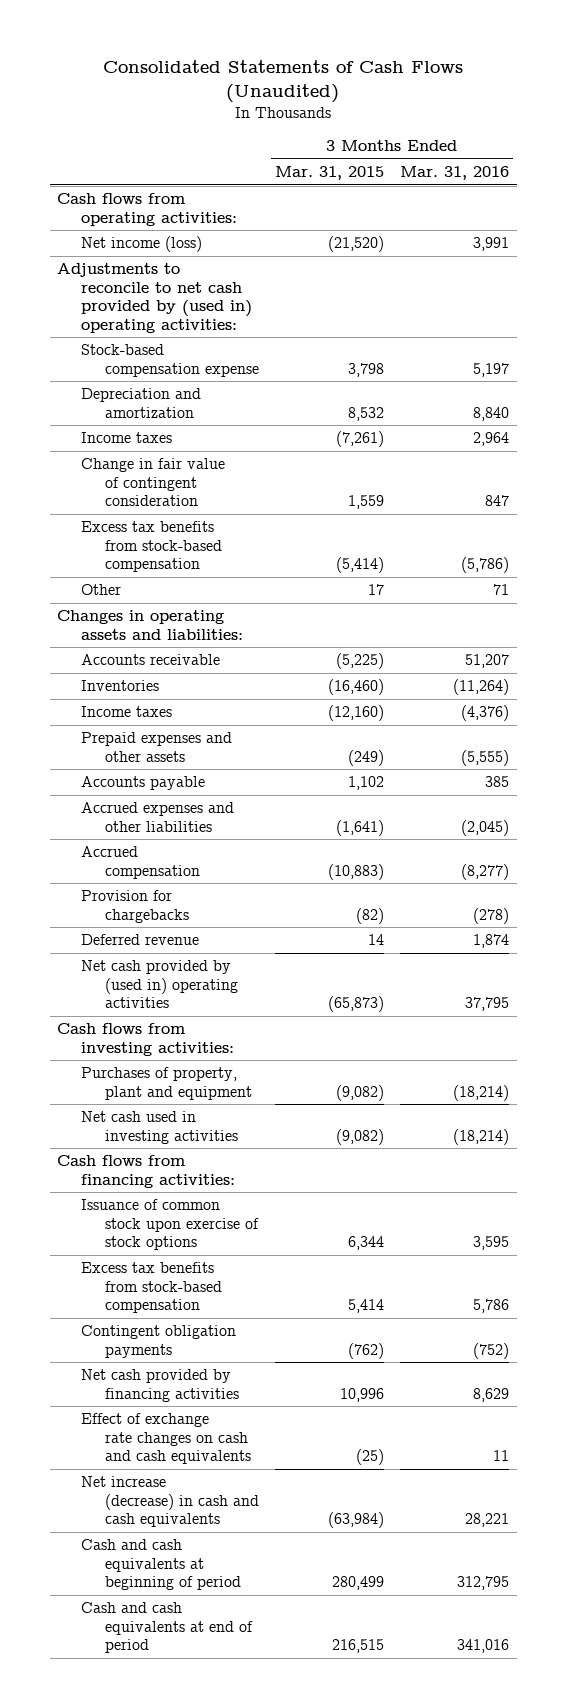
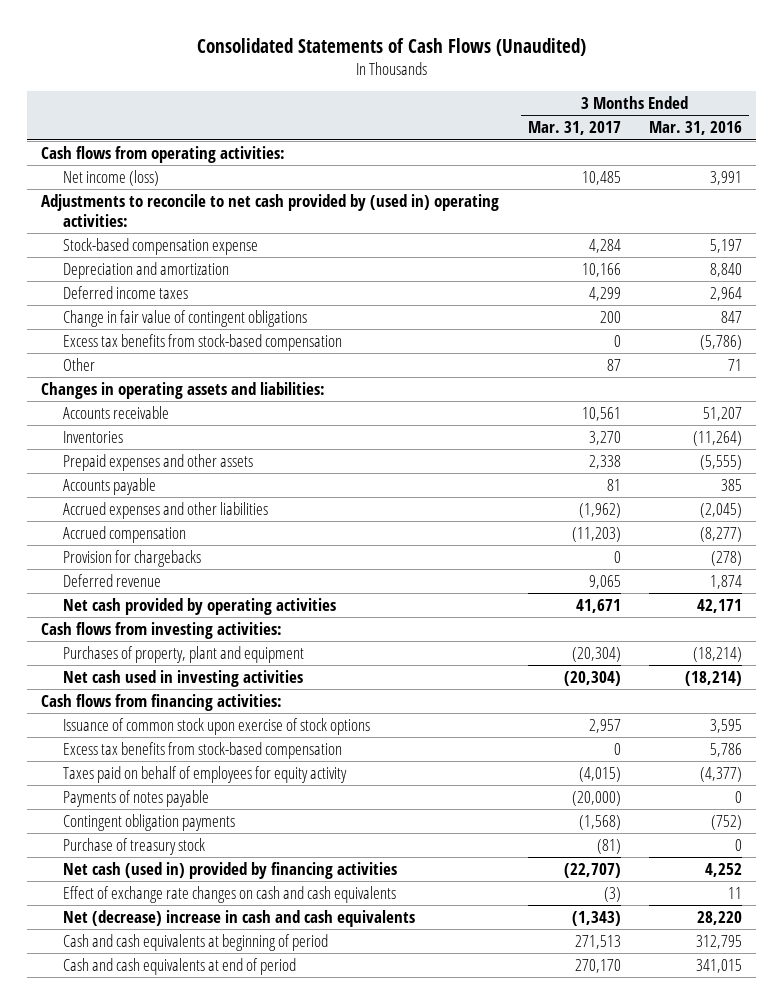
- | 3 Months Ended Mar. 31, 2015 | 3 Months Ended Mar. 31, 2016
+ | 3 Months Ended Mar. 31, 2017 | 3 Months Ended Mar. 31, 2016
- Income taxes | (7,261) | 2,964
- Change in fair value of contingent consideration | 1,559 | 847
+ Deferred income taxes | 4,299 | 2,964
+ Change in fair value of contingent obligations | 200 | 847
- Income taxes | (12,160) | (4,376)
- Net cash provided by (used in) operating activities | (65,873) | 37,795
+ Net cash provided by operating activities | 41,671 | 42,171
+ Taxes paid on behalf of employees for equity activity | (4,015) | (4,377)
+ Payments of notes payable | (20,000) | 0
- Net cash provided by financing activities | 10,996 | 8,629
+ Purchase of treasury stock | (81) | 0
+ Net cash (used in) provided by financing activities | (22,707) | 4,252
- Net increase (decrease) in cash and cash equivalents | (63,984) | 28,221
+ Net (decrease) increase in cash and cash equivalents | (1,343) | 28,220
- Cash and cash equivalents at end of period | 216,515 | 341,016
+ Cash and cash equivalents at end of period | 270,170 | 341,015

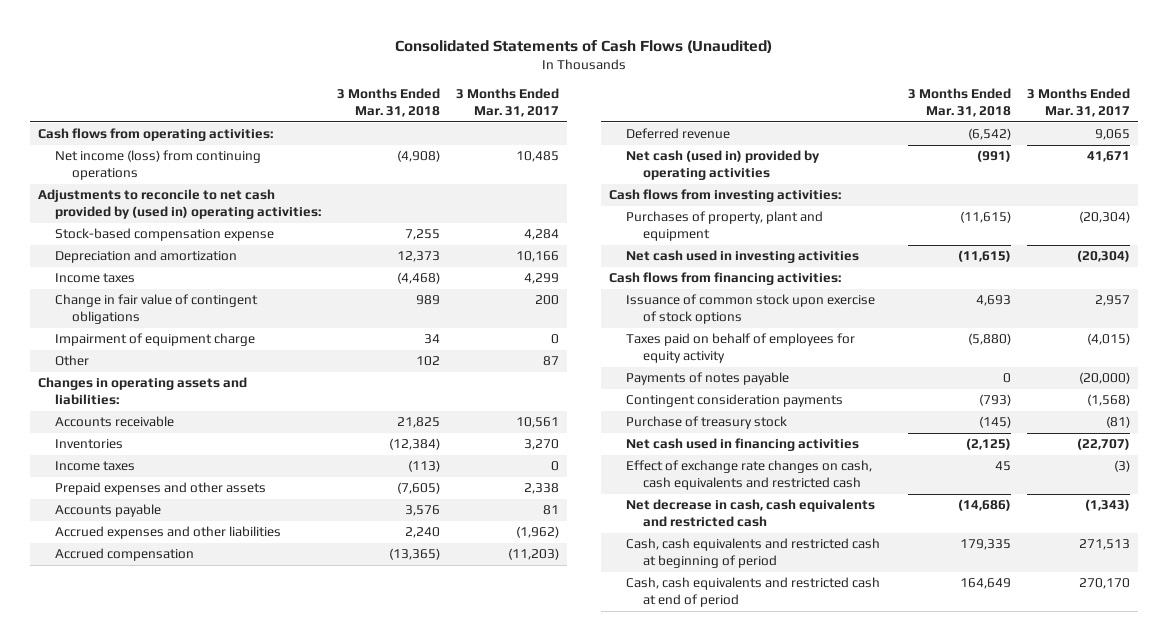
- | 3 Months Ended Mar. 31, 2017 | 3 Months Ended Mar. 31, 2016
+ | 3 Months Ended Mar. 31, 2018 | 3 Months Ended Mar. 31, 2017
- Net income (loss) | 10,485 | 3,991
+ Net income (loss) from continuing operations | (4,908) | 10,485
- Deferred income taxes | 4,299 | 2,964
+ Income taxes | (4,468) | 4,299
- Excess tax benefits from stock-based compensation | 0 | (5,786)
+ Impairment of equipment charge | 34 | 0
+ Income taxes | (113) | 0
- Provision for chargebacks | 0 | (278)
- Net cash provided by operating activities | 41,671 | 42,171
+ Net cash (used in) provided by operating activities | (991) | 41,671
- Excess tax benefits from stock-based compensation | 0 | 5,786
- Contingent obligation payments | (1,568) | (752)
+ Contingent consideration payments | (793) | (1,568)
- Net cash (used in) provided by financing activities | (22,707) | 4,252
- Effect of exchange rate changes on cash and cash equivalents | (3) | 11
- Net (decrease) increase in cash and cash equivalents | (1,343) | 28,220
- Cash and cash equivalents at beginning of period | 271,513 | 312,795
- Cash and cash equivalents at end of period | 270,170 | 341,015
+ Net cash used in financing activities | (2,125) | (22,707)
+ Effect of exchange rate changes on cash, cash equivalents and restricted cash | 45 | (3)
+ Net decrease in cash, cash equivalents and restricted cash | (14,686) | (1,343)
+ Cash, cash equivalents and restricted cash at beginning of period | 179,335 | 271,513
+ Cash, cash equivalents and restricted cash at end of period | 164,649 | 270,170

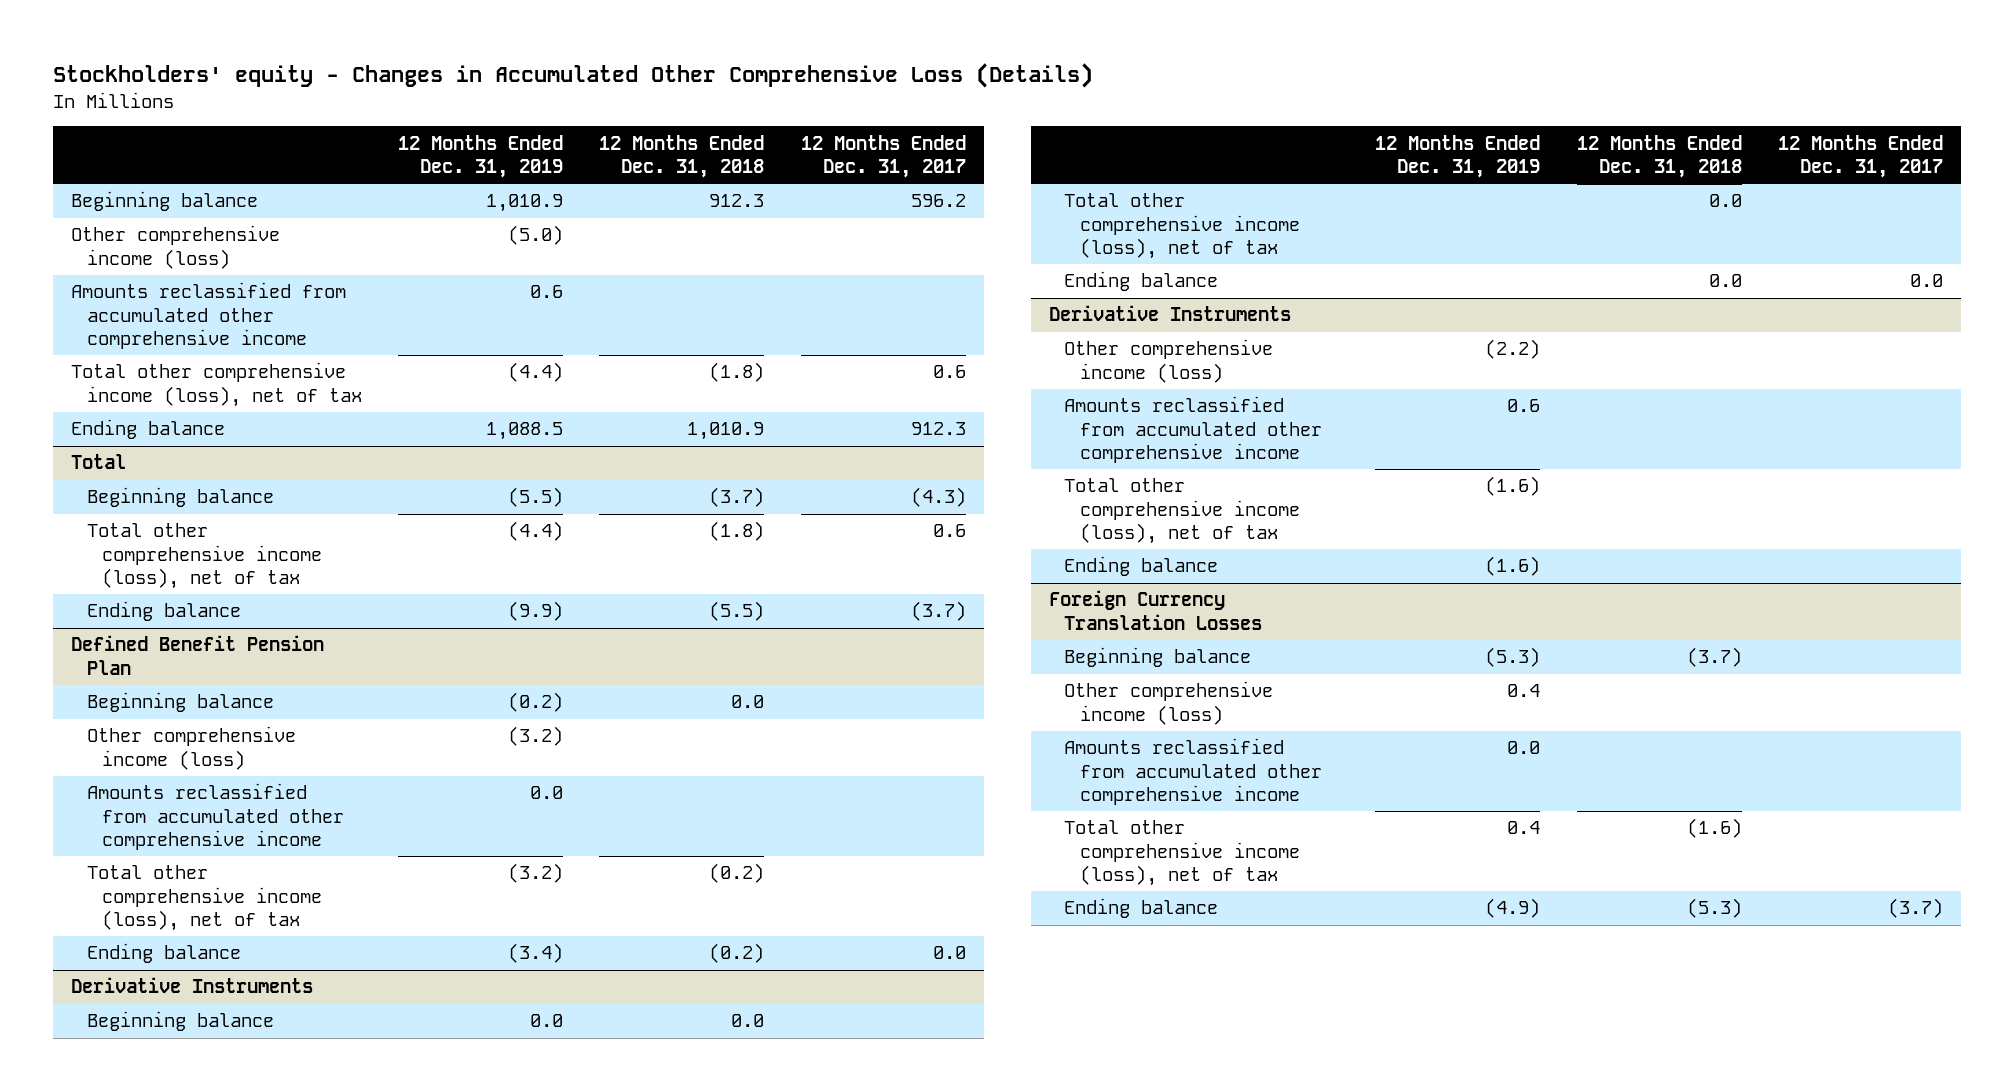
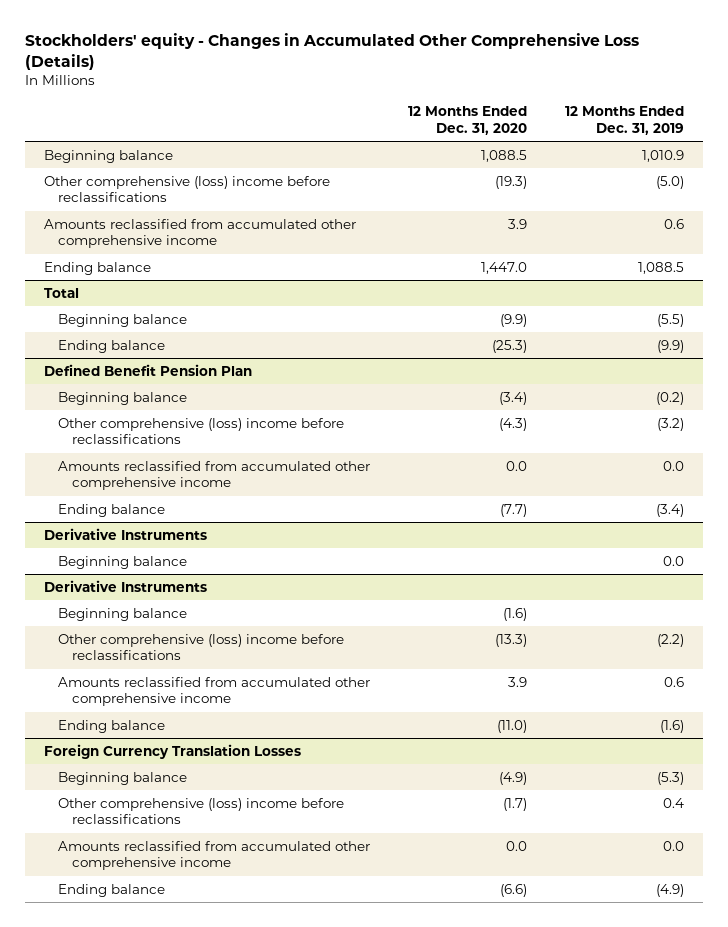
- | 12 Months Ended Dec. 31, 2019 | 12 Months Ended Dec. 31, 2018 | 12 Months Ended Dec. 31, 2017
+ | 12 Months Ended Dec. 31, 2020 | 12 Months Ended Dec. 31, 2019
- Other comprehensive income (loss) | (5.0) | |
+ Other comprehensive (loss) income before reclassifications | (19.3) | (5.0)
- Total other comprehensive income (loss), net of tax | (4.4) | (1.8) | 0.6
@ Total
- Total other comprehensive income (loss), net of tax | (4.4) | (1.8) | 0.6
@ Defined Benefit Pension Plan
- Other comprehensive income (loss) | (3.2) | |
+ Other comprehensive (loss) income before reclassifications | (4.3) | (3.2)
- Total other comprehensive income (loss), net of tax | (3.2) | (0.2) |
@ Derivative Instruments
- Total other comprehensive income (loss), net of tax | | 0.0 |
- Ending balance | | 0.0 | 0.0
- Other comprehensive income (loss) | (2.2) | |
+ Beginning balance | (1.6) |
+ Other comprehensive (loss) income before reclassifications | (13.3) | (2.2)
- Total other comprehensive income (loss), net of tax | (1.6) | |
@ Foreign Currency Translation Losses
- Other comprehensive income (loss) | 0.4 | |
+ Other comprehensive (loss) income before reclassifications | (1.7) | 0.4
- Total other comprehensive income (loss), net of tax | 0.4 | (1.6) |

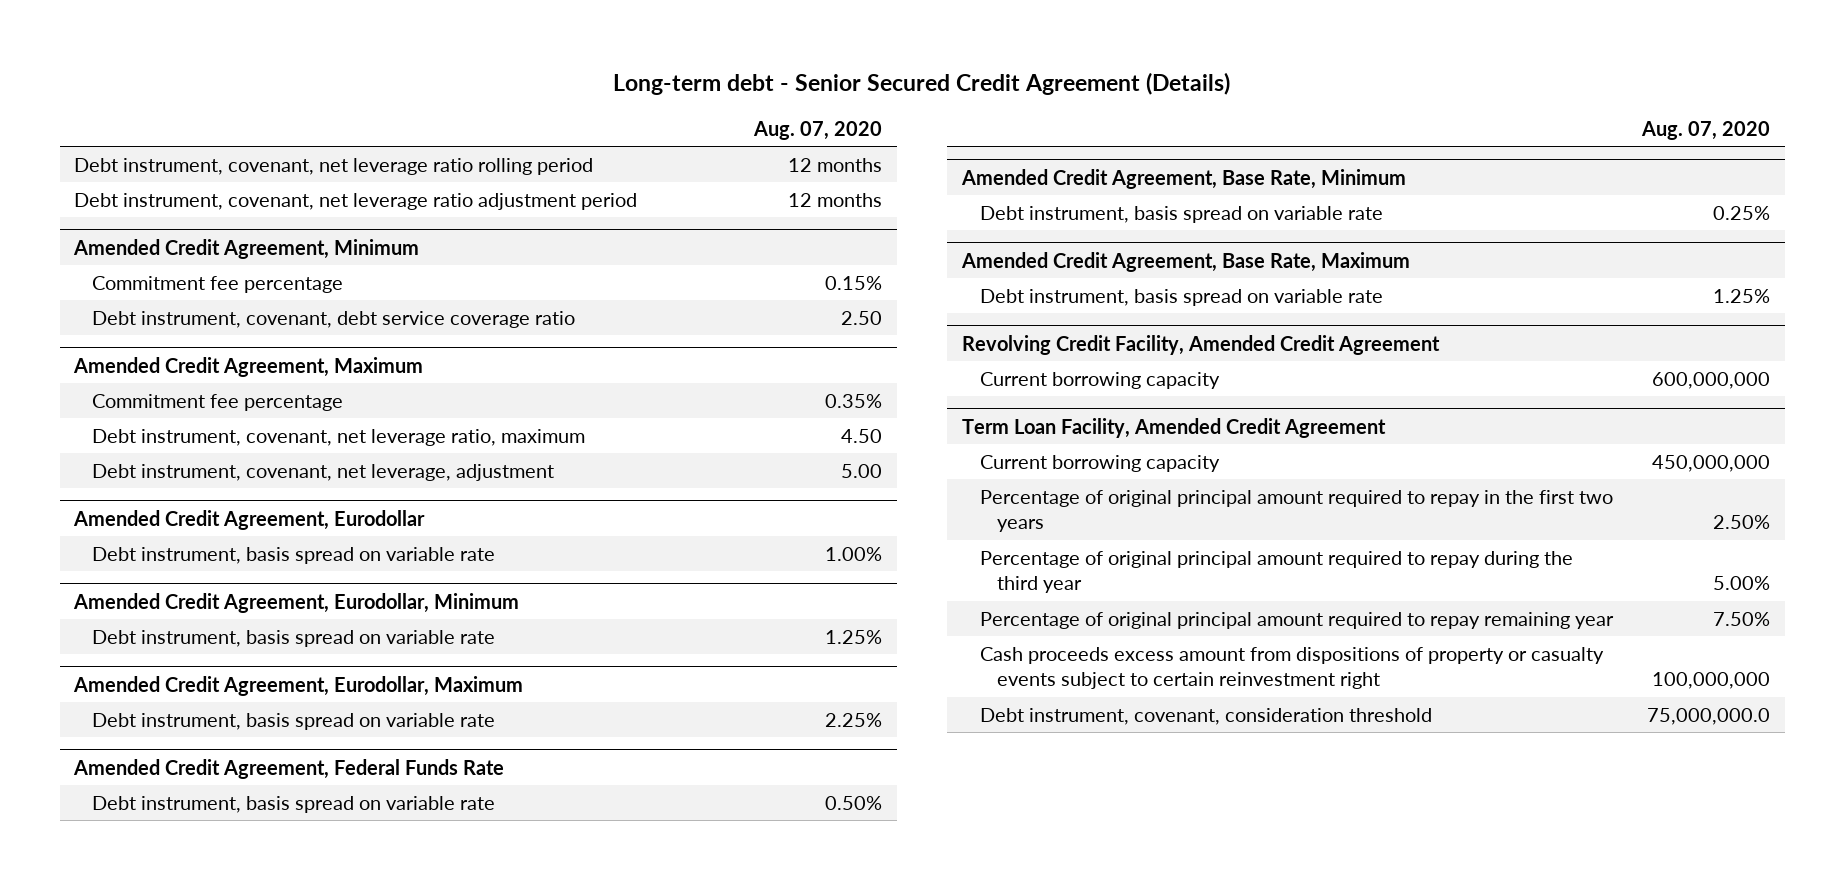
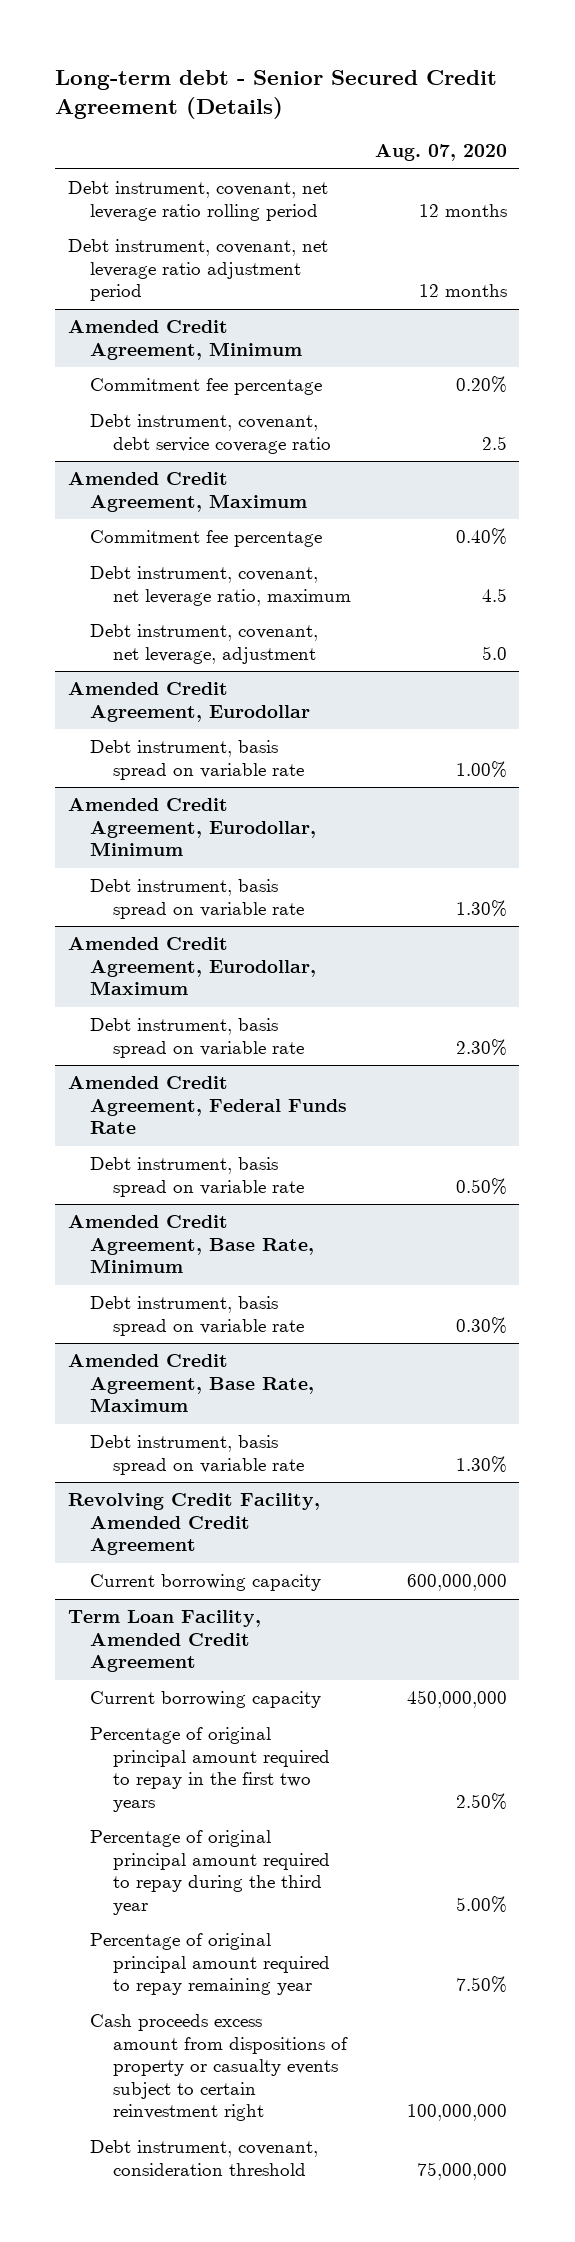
@ Amended Credit Agreement, Minimum
- Commitment fee percentage | 0.15%
- Debt instrument, covenant, debt service coverage ratio | 2.50
+ Commitment fee percentage | 0.20%
+ Debt instrument, covenant, debt service coverage ratio | 2.5
@ Amended Credit Agreement, Maximum
- Commitment fee percentage | 0.35%
- Debt instrument, covenant, net leverage ratio, maximum | 4.50
- Debt instrument, covenant, net leverage, adjustment | 5.00
+ Commitment fee percentage | 0.40%
+ Debt instrument, covenant, net leverage ratio, maximum | 4.5
+ Debt instrument, covenant, net leverage, adjustment | 5.0
@ Amended Credit Agreement, Eurodollar, Minimum
- Debt instrument, basis spread on variable rate | 1.25%
+ Debt instrument, basis spread on variable rate | 1.30%
@ Amended Credit Agreement, Eurodollar, Maximum
- Debt instrument, basis spread on variable rate | 2.25%
+ Debt instrument, basis spread on variable rate | 2.30%
@ Amended Credit Agreement, Base Rate, Minimum
- Debt instrument, basis spread on variable rate | 0.25%
+ Debt instrument, basis spread on variable rate | 0.30%
@ Amended Credit Agreement, Base Rate, Maximum
- Debt instrument, basis spread on variable rate | 1.25%
+ Debt instrument, basis spread on variable rate | 1.30%
@ Term Loan Facility, Amended Credit Agreement
- Debt instrument, covenant, consideration threshold | 75,000,000.0
+ Debt instrument, covenant, consideration threshold | 75,000,000

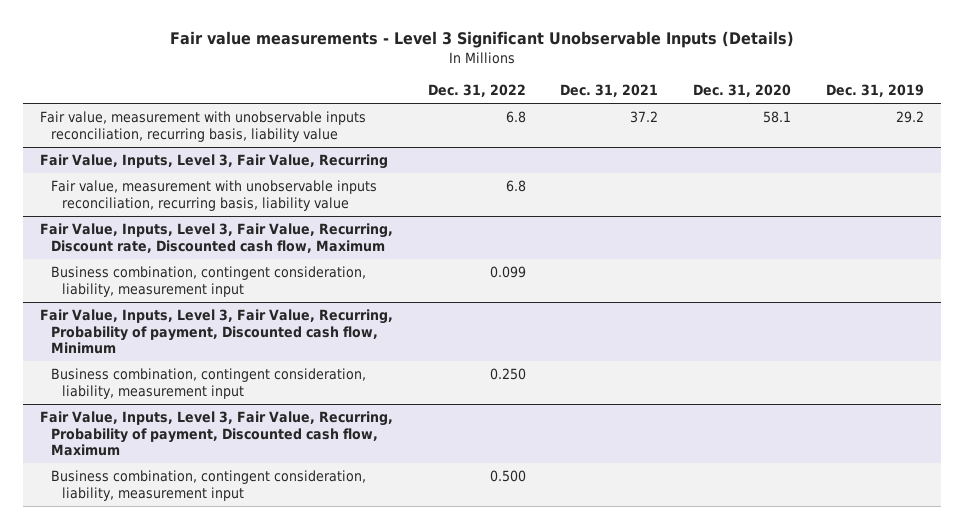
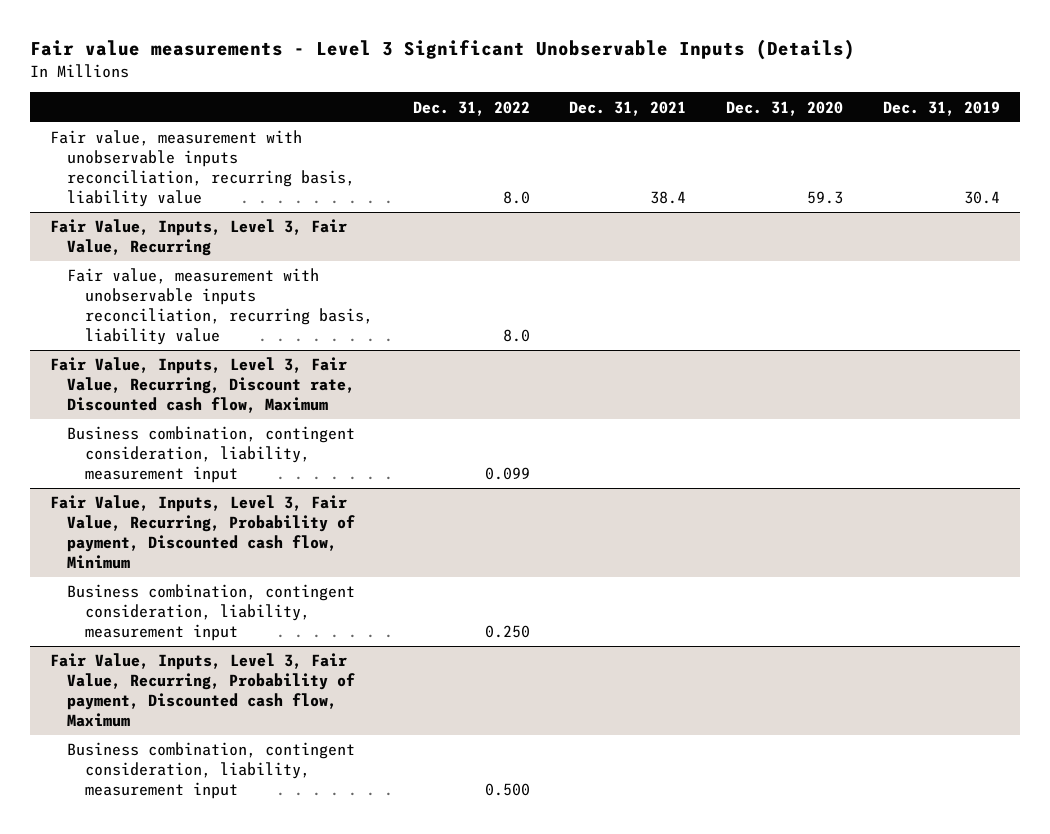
- Fair value, measurement with unobservable inputs reconciliation, recurring basis, liability value | 6.8 | 37.2 | 58.1 | 29.2
+ Fair value, measurement with unobservable inputs reconciliation, recurring basis, liability value | 8.0 | 38.4 | 59.3 | 30.4
@ Fair Value, Inputs, Level 3, Fair Value, Recurring
- Fair value, measurement with unobservable inputs reconciliation, recurring basis, liability value | 6.8 | | |
+ Fair value, measurement with unobservable inputs reconciliation, recurring basis, liability value | 8.0 | | |

